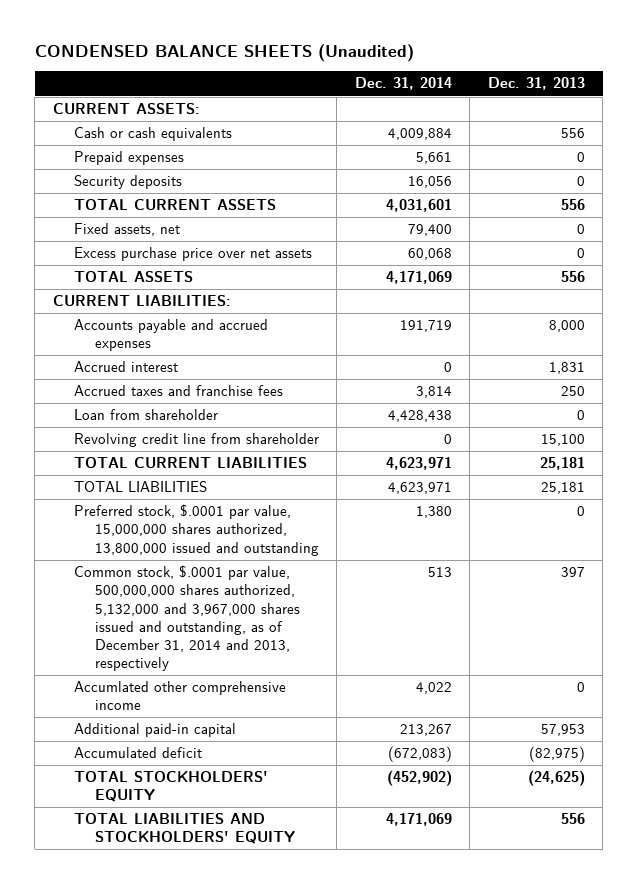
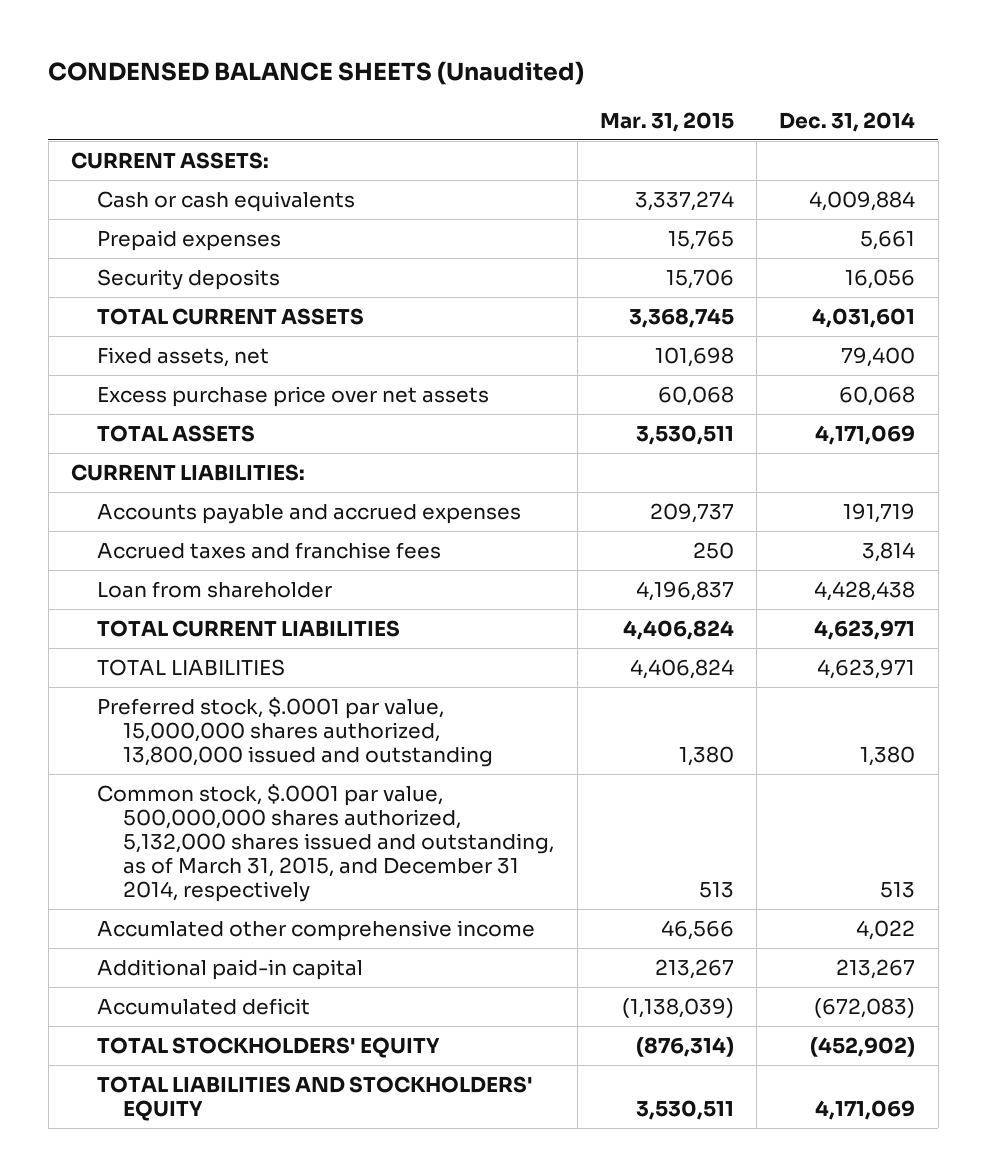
- | Dec. 31, 2014 | Dec. 31, 2013
+ | Mar. 31, 2015 | Dec. 31, 2014
- Accrued interest | 0 | 1,831
- Revolving credit line from shareholder | 0 | 15,100
- Common stock, $.0001 par value, 500,000,000 shares authorized, 5,132,000 and 3,967,000 shares issued and outstanding, as of December 31, 2014 and 2013, respectively | 513 | 397
+ Common stock, $.0001 par value, 500,000,000 shares authorized, 5,132,000 shares issued and outstanding, as of March 31, 2015, and December 31 2014, respectively | 513 | 513

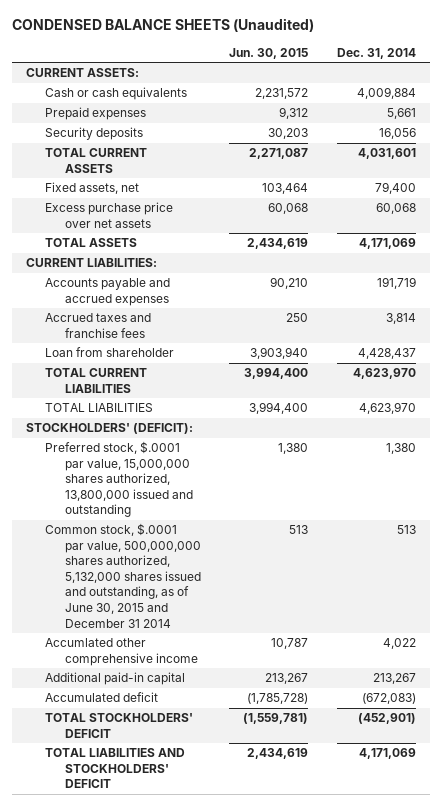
- | Mar. 31, 2015 | Dec. 31, 2014
+ | Jun. 30, 2015 | Dec. 31, 2014
- Loan from shareholder | 4,196,837 | 4,428,438
- TOTAL CURRENT LIABILITIES | 4,406,824 | 4,623,971
- TOTAL LIABILITIES | 4,406,824 | 4,623,971
+ Loan from shareholder | 3,903,940 | 4,428,437
+ TOTAL CURRENT LIABILITIES | 3,994,400 | 4,623,970
+ TOTAL LIABILITIES | 3,994,400 | 4,623,970
+ STOCKHOLDERS' (DEFICIT):
- Common stock, $.0001 par value, 500,000,000 shares authorized, 5,132,000 shares issued and outstanding, as of March 31, 2015, and December 31 2014, respectively | 513 | 513
+ Common stock, $.0001 par value, 500,000,000 shares authorized, 5,132,000 shares issued and outstanding, as of June 30, 2015 and December 31 2014 | 513 | 513
- TOTAL STOCKHOLDERS' EQUITY | (876,314) | (452,902)
- TOTAL LIABILITIES AND STOCKHOLDERS' EQUITY | 3,530,511 | 4,171,069
+ TOTAL STOCKHOLDERS' DEFICIT | (1,559,781) | (452,901)
+ TOTAL LIABILITIES AND STOCKHOLDERS' DEFICIT | 2,434,619 | 4,171,069

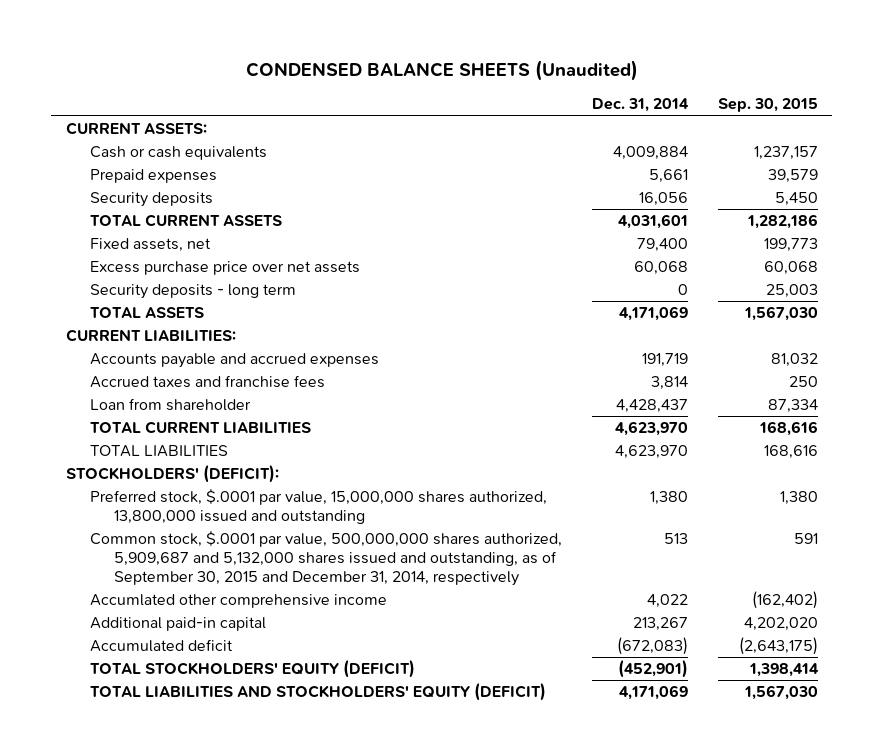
- | Jun. 30, 2015 | Dec. 31, 2014
+ | Dec. 31, 2014 | Sep. 30, 2015
+ Security deposits - long term | 0 | 25,003
- Common stock, $.0001 par value, 500,000,000 shares authorized, 5,132,000 shares issued and outstanding, as of June 30, 2015 and December 31 2014 | 513 | 513
+ Common stock, $.0001 par value, 500,000,000 shares authorized, 5,909,687 and 5,132,000 shares issued and outstanding, as of September 30, 2015 and December 31, 2014, respectively | 513 | 591
- TOTAL STOCKHOLDERS' DEFICIT | (1,559,781) | (452,901)
- TOTAL LIABILITIES AND STOCKHOLDERS' DEFICIT | 2,434,619 | 4,171,069
+ TOTAL STOCKHOLDERS' EQUITY (DEFICIT) | (452,901) | 1,398,414
+ TOTAL LIABILITIES AND STOCKHOLDERS' EQUITY (DEFICIT) | 4,171,069 | 1,567,030

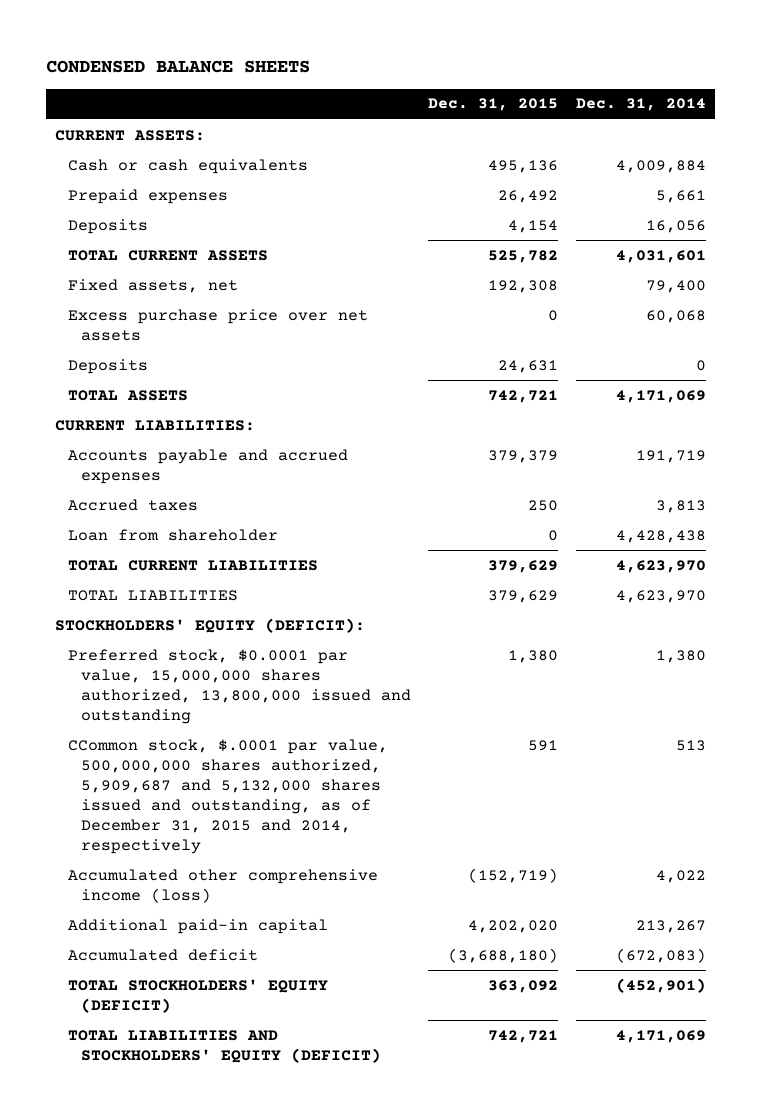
- CONDENSED BALANCE SHEETS (Unaudited)
+ CONDENSED BALANCE SHEETS
- | Dec. 31, 2014 | Sep. 30, 2015
+ | Dec. 31, 2015 | Dec. 31, 2014
- Security deposits | 16,056 | 5,450
+ Deposits | 4,154 | 16,056
- Security deposits - long term | 0 | 25,003
+ Deposits | 24,631 | 0
- Accrued taxes and franchise fees | 3,814 | 250
- Loan from shareholder | 4,428,437 | 87,334
+ Accrued taxes | 250 | 3,813
+ Loan from shareholder | 0 | 4,428,438
- STOCKHOLDERS' (DEFICIT):
- Preferred stock, $.0001 par value, 15,000,000 shares authorized, 13,800,000 issued and outstanding | 1,380 | 1,380
- Common stock, $.0001 par value, 500,000,000 shares authorized, 5,909,687 and 5,132,000 shares issued and outstanding, as of September 30, 2015 and December 31, 2014, respectively | 513 | 591
- Accumlated other comprehensive income | 4,022 | (162,402)
+ STOCKHOLDERS' EQUITY (DEFICIT):
+ Preferred stock, $0.0001 par value, 15,000,000 shares authorized, 13,800,000 issued and outstanding | 1,380 | 1,380
+ CCommon stock, $.0001 par value, 500,000,000 shares authorized, 5,909,687 and 5,132,000 shares issued and outstanding, as of December 31, 2015 and 2014, respectively | 591 | 513
+ Accumulated other comprehensive income (loss) | (152,719) | 4,022

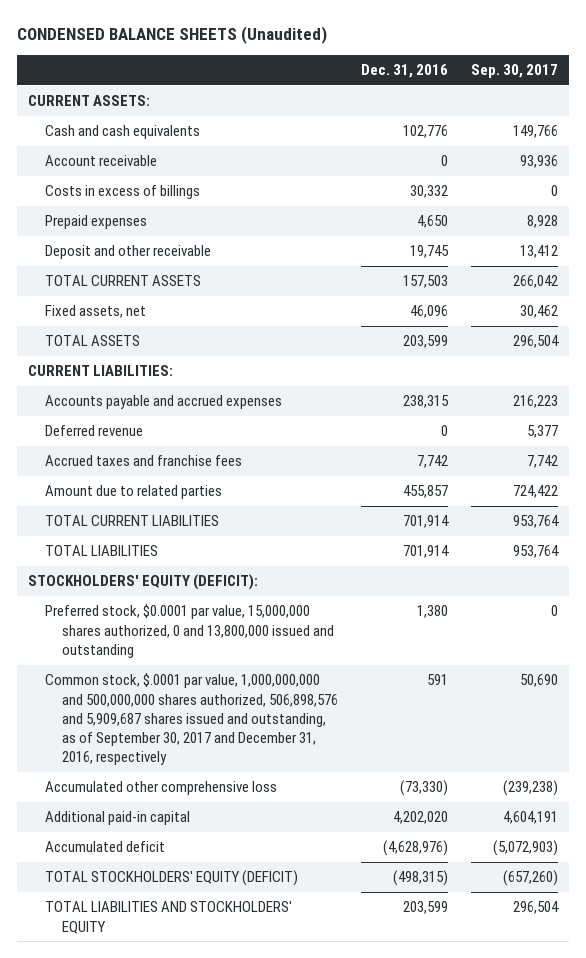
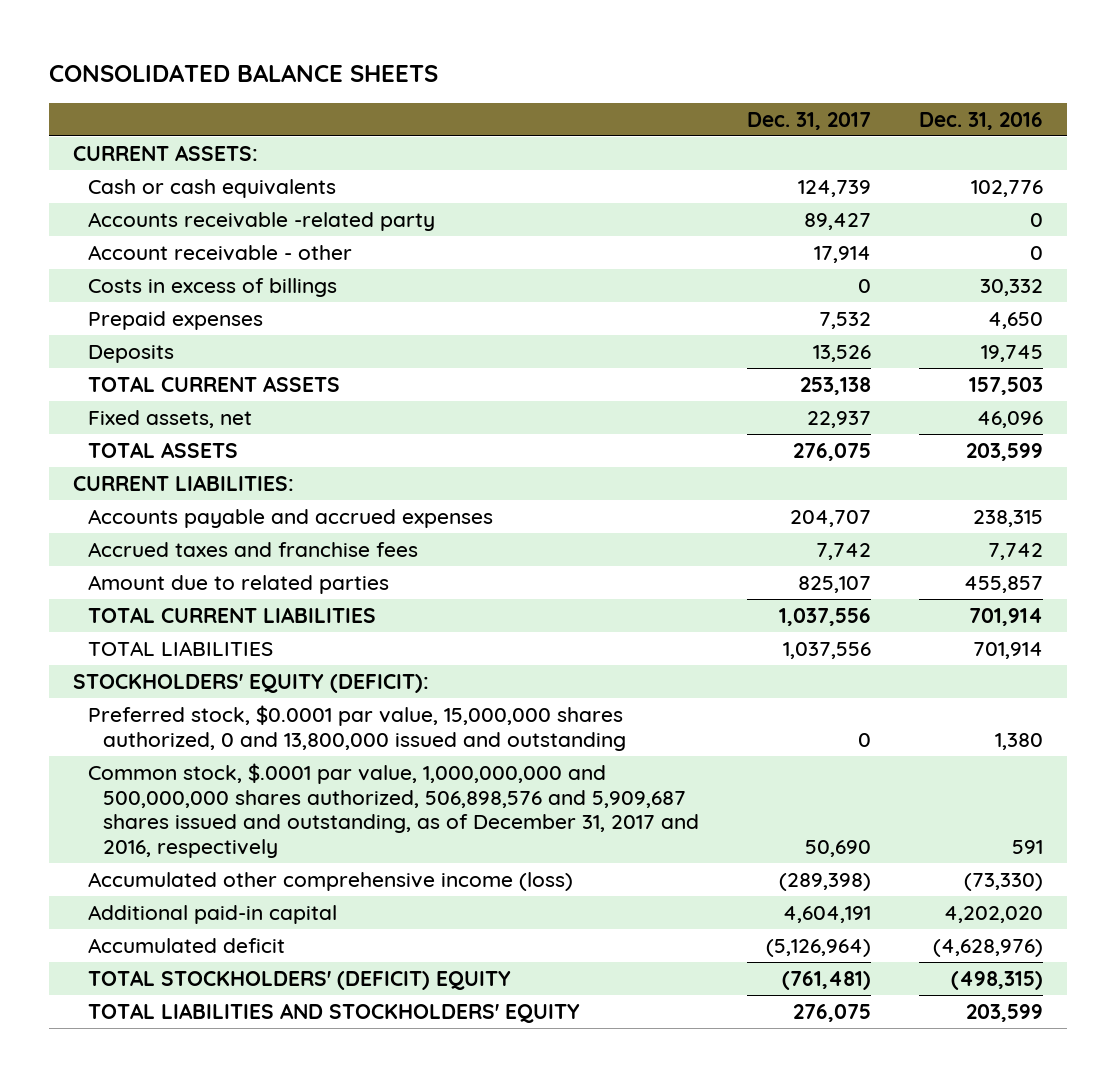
- CONDENSED BALANCE SHEETS (Unaudited)
+ CONSOLIDATED BALANCE SHEETS
- | Dec. 31, 2016 | Sep. 30, 2017
+ | Dec. 31, 2017 | Dec. 31, 2016
- Cash and cash equivalents | 102,776 | 149,766
- Account receivable | 0 | 93,936
+ Cash or cash equivalents | 124,739 | 102,776
+ Accounts receivable -related party | 89,427 | 0
+ Account receivable - other | 17,914 | 0
- Deposit and other receivable | 19,745 | 13,412
+ Deposits | 13,526 | 19,745
- Deferred revenue | 0 | 5,377
- Common stock, $.0001 par value, 1,000,000,000 and 500,000,000 shares authorized, 506,898,576 and 5,909,687 shares issued and outstanding, as of September 30, 2017 and December 31, 2016, respectively | 591 | 50,690
- Accumulated other comprehensive loss | (73,330) | (239,238)
+ Common stock, $.0001 par value, 1,000,000,000 and 500,000,000 shares authorized, 506,898,576 and 5,909,687 shares issued and outstanding, as of December 31, 2017 and 2016, respectively | 50,690 | 591
+ Accumulated other comprehensive income (loss) | (289,398) | (73,330)
- TOTAL STOCKHOLDERS' EQUITY (DEFICIT) | (498,315) | (657,260)
+ TOTAL STOCKHOLDERS' (DEFICIT) EQUITY | (761,481) | (498,315)

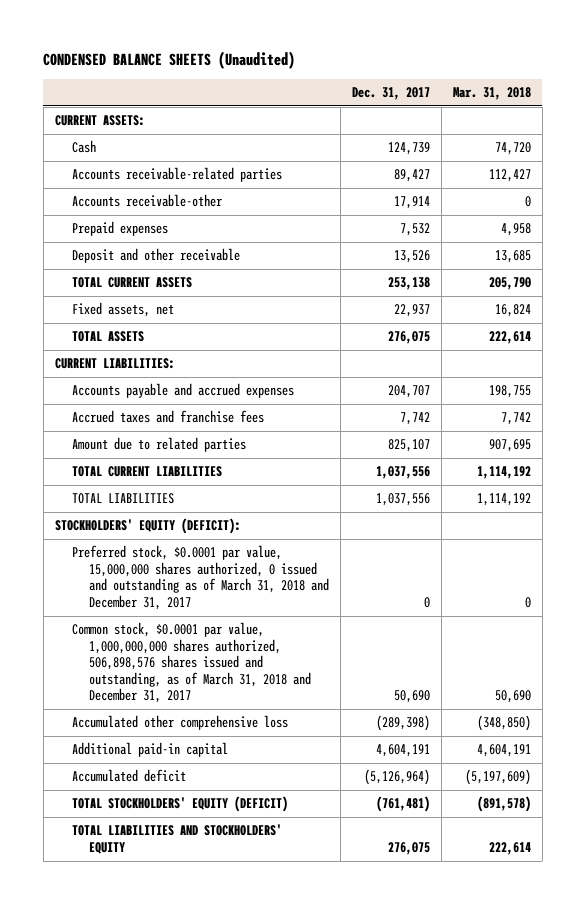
- CONSOLIDATED BALANCE SHEETS
+ CONDENSED BALANCE SHEETS (Unaudited)
- | Dec. 31, 2017 | Dec. 31, 2016
+ | Dec. 31, 2017 | Mar. 31, 2018
- Cash or cash equivalents | 124,739 | 102,776
- Accounts receivable -related party | 89,427 | 0
- Account receivable - other | 17,914 | 0
- Costs in excess of billings | 0 | 30,332
+ Cash | 124,739 | 74,720
+ Accounts receivable-related parties | 89,427 | 112,427
+ Accounts receivable-other | 17,914 | 0
- Deposits | 13,526 | 19,745
+ Deposit and other receivable | 13,526 | 13,685
- Preferred stock, $0.0001 par value, 15,000,000 shares authorized, 0 and 13,800,000 issued and outstanding | 0 | 1,380
- Common stock, $.0001 par value, 1,000,000,000 and 500,000,000 shares authorized, 506,898,576 and 5,909,687 shares issued and outstanding, as of December 31, 2017 and 2016, respectively | 50,690 | 591
- Accumulated other comprehensive income (loss) | (289,398) | (73,330)
+ Preferred stock, $0.0001 par value, 15,000,000 shares authorized, 0 issued and outstanding as of March 31, 2018 and December 31, 2017 | 0 | 0
+ Common stock, $0.0001 par value, 1,000,000,000 shares authorized, 506,898,576 shares issued and outstanding, as of March 31, 2018 and December 31, 2017 | 50,690 | 50,690
+ Accumulated other comprehensive loss | (289,398) | (348,850)
- TOTAL STOCKHOLDERS' (DEFICIT) EQUITY | (761,481) | (498,315)
+ TOTAL STOCKHOLDERS' EQUITY (DEFICIT) | (761,481) | (891,578)

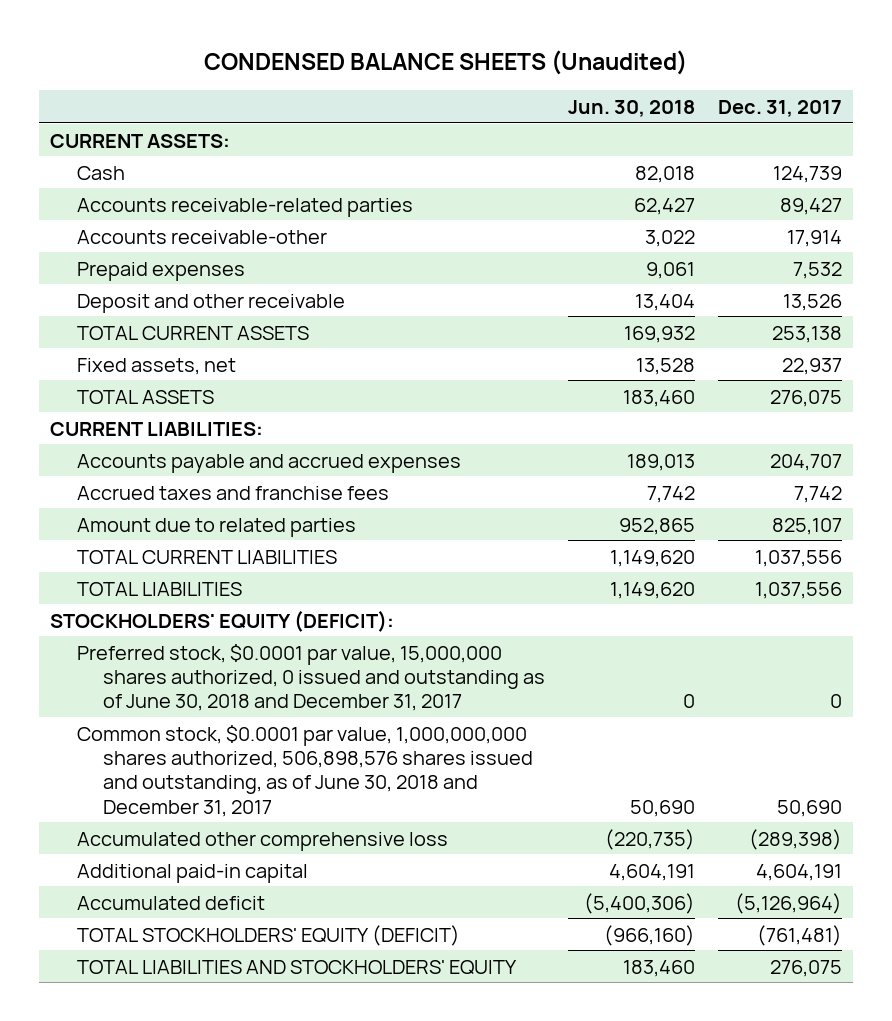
- | Dec. 31, 2017 | Mar. 31, 2018
+ | Jun. 30, 2018 | Dec. 31, 2017
- Preferred stock, $0.0001 par value, 15,000,000 shares authorized, 0 issued and outstanding as of March 31, 2018 and December 31, 2017 | 0 | 0
- Common stock, $0.0001 par value, 1,000,000,000 shares authorized, 506,898,576 shares issued and outstanding, as of March 31, 2018 and December 31, 2017 | 50,690 | 50,690
+ Preferred stock, $0.0001 par value, 15,000,000 shares authorized, 0 issued and outstanding as of June 30, 2018 and December 31, 2017 | 0 | 0
+ Common stock, $0.0001 par value, 1,000,000,000 shares authorized, 506,898,576 shares issued and outstanding, as of June 30, 2018 and December 31, 2017 | 50,690 | 50,690

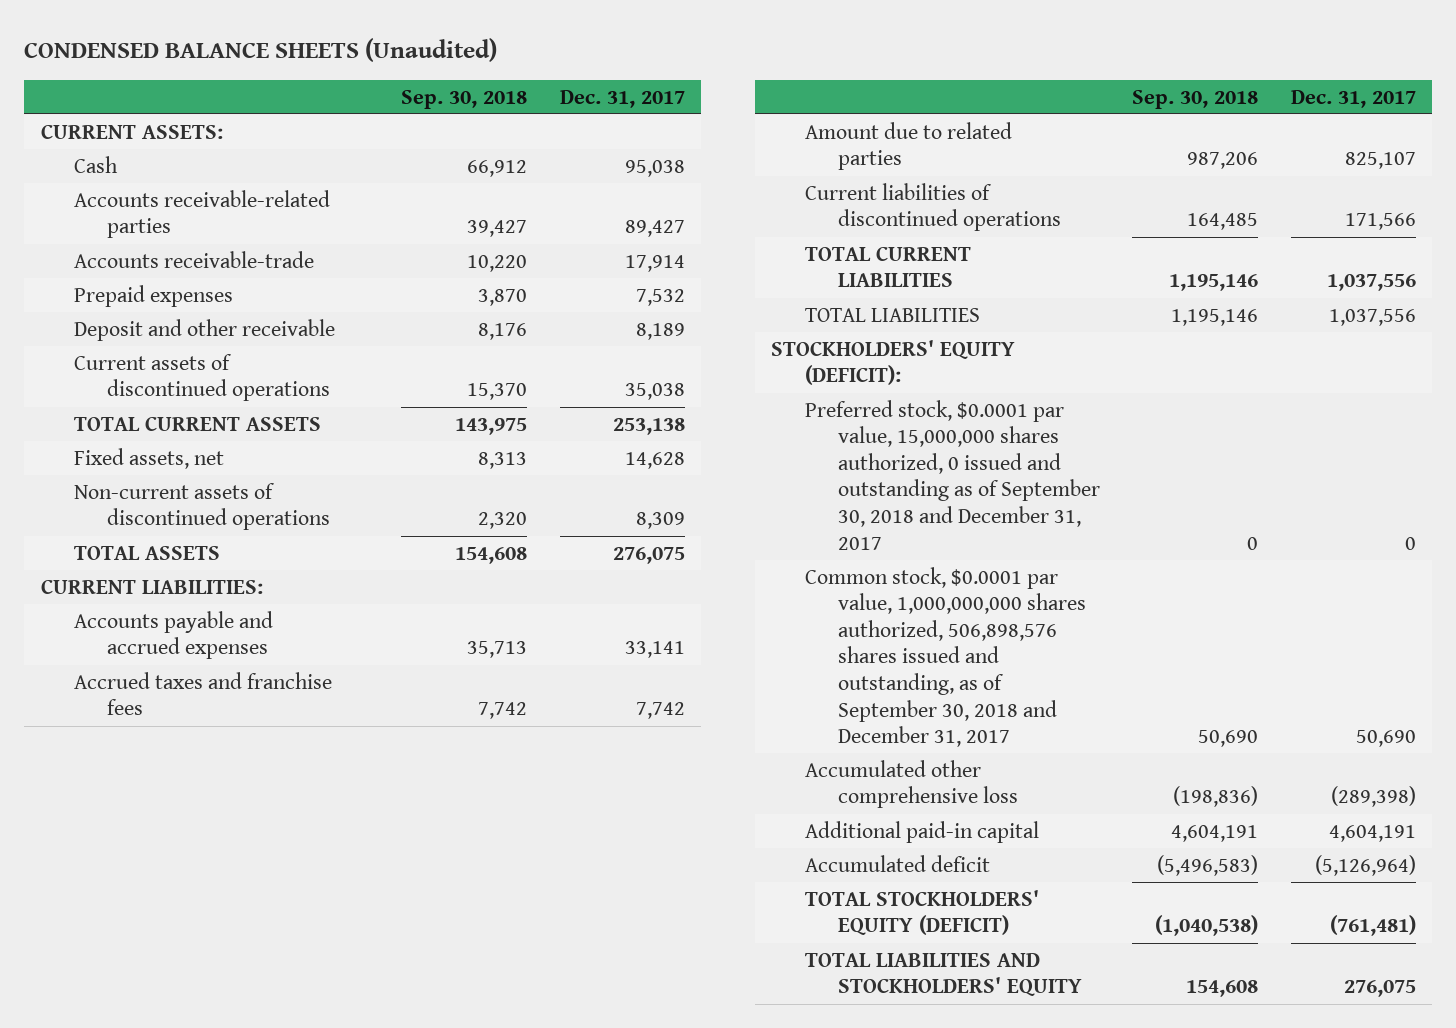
- | Jun. 30, 2018 | Dec. 31, 2017
+ | Sep. 30, 2018 | Dec. 31, 2017
- Cash | 82,018 | 124,739
+ Cash | 66,912 | 95,038
- Accounts receivable-other | 3,022 | 17,914
+ Accounts receivable-trade | 10,220 | 17,914
- Deposit and other receivable | 13,404 | 13,526
+ Deposit and other receivable | 8,176 | 8,189
+ Current assets of discontinued operations | 15,370 | 35,038
- Fixed assets, net | 13,528 | 22,937
+ Fixed assets, net | 8,313 | 14,628
+ Non-current assets of discontinued operations | 2,320 | 8,309
- Accounts payable and accrued expenses | 189,013 | 204,707
+ Accounts payable and accrued expenses | 35,713 | 33,141
+ Current liabilities of discontinued operations | 164,485 | 171,566
- Preferred stock, $0.0001 par value, 15,000,000 shares authorized, 0 issued and outstanding as of June 30, 2018 and December 31, 2017 | 0 | 0
- Common stock, $0.0001 par value, 1,000,000,000 shares authorized, 506,898,576 shares issued and outstanding, as of June 30, 2018 and December 31, 2017 | 50,690 | 50,690
+ Preferred stock, $0.0001 par value, 15,000,000 shares authorized, 0 issued and outstanding as of September 30, 2018 and December 31, 2017 | 0 | 0
+ Common stock, $0.0001 par value, 1,000,000,000 shares authorized, 506,898,576 shares issued and outstanding, as of September 30, 2018 and December 31, 2017 | 50,690 | 50,690

